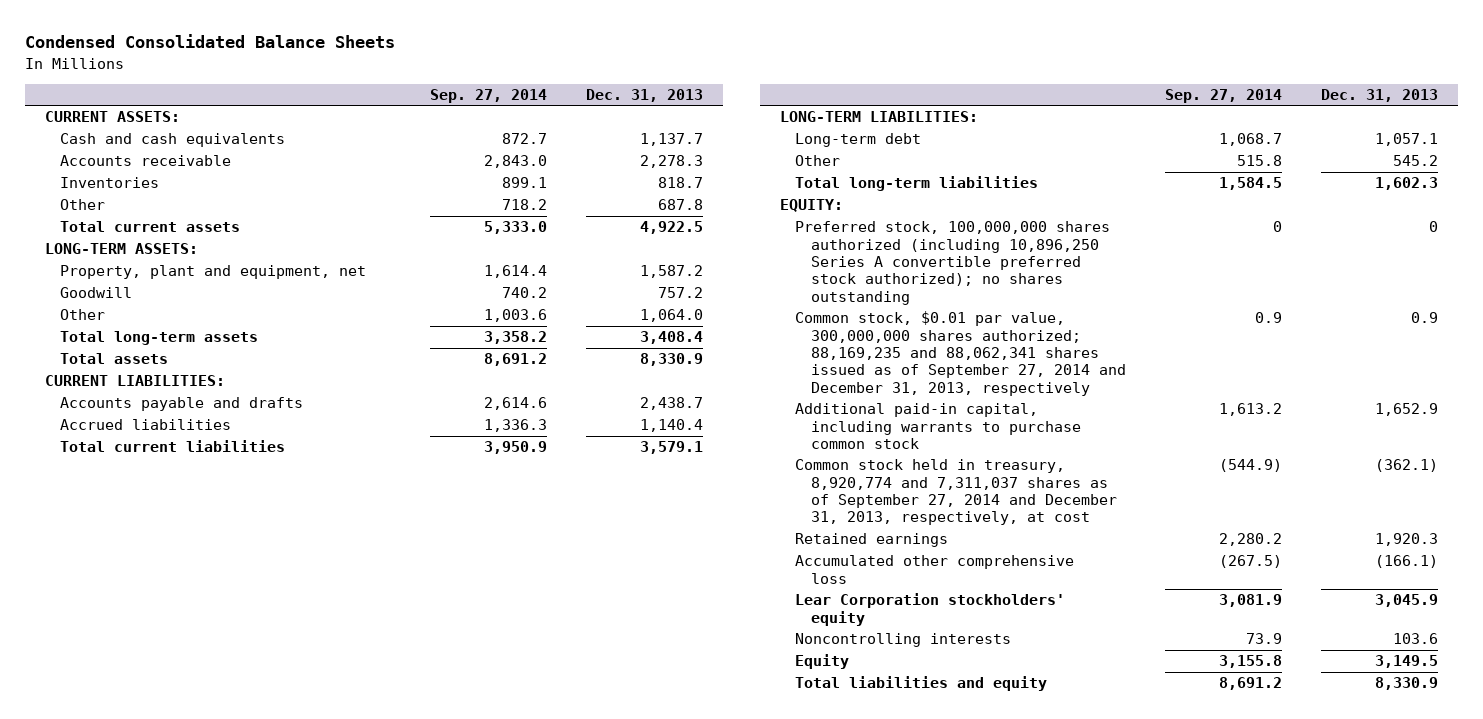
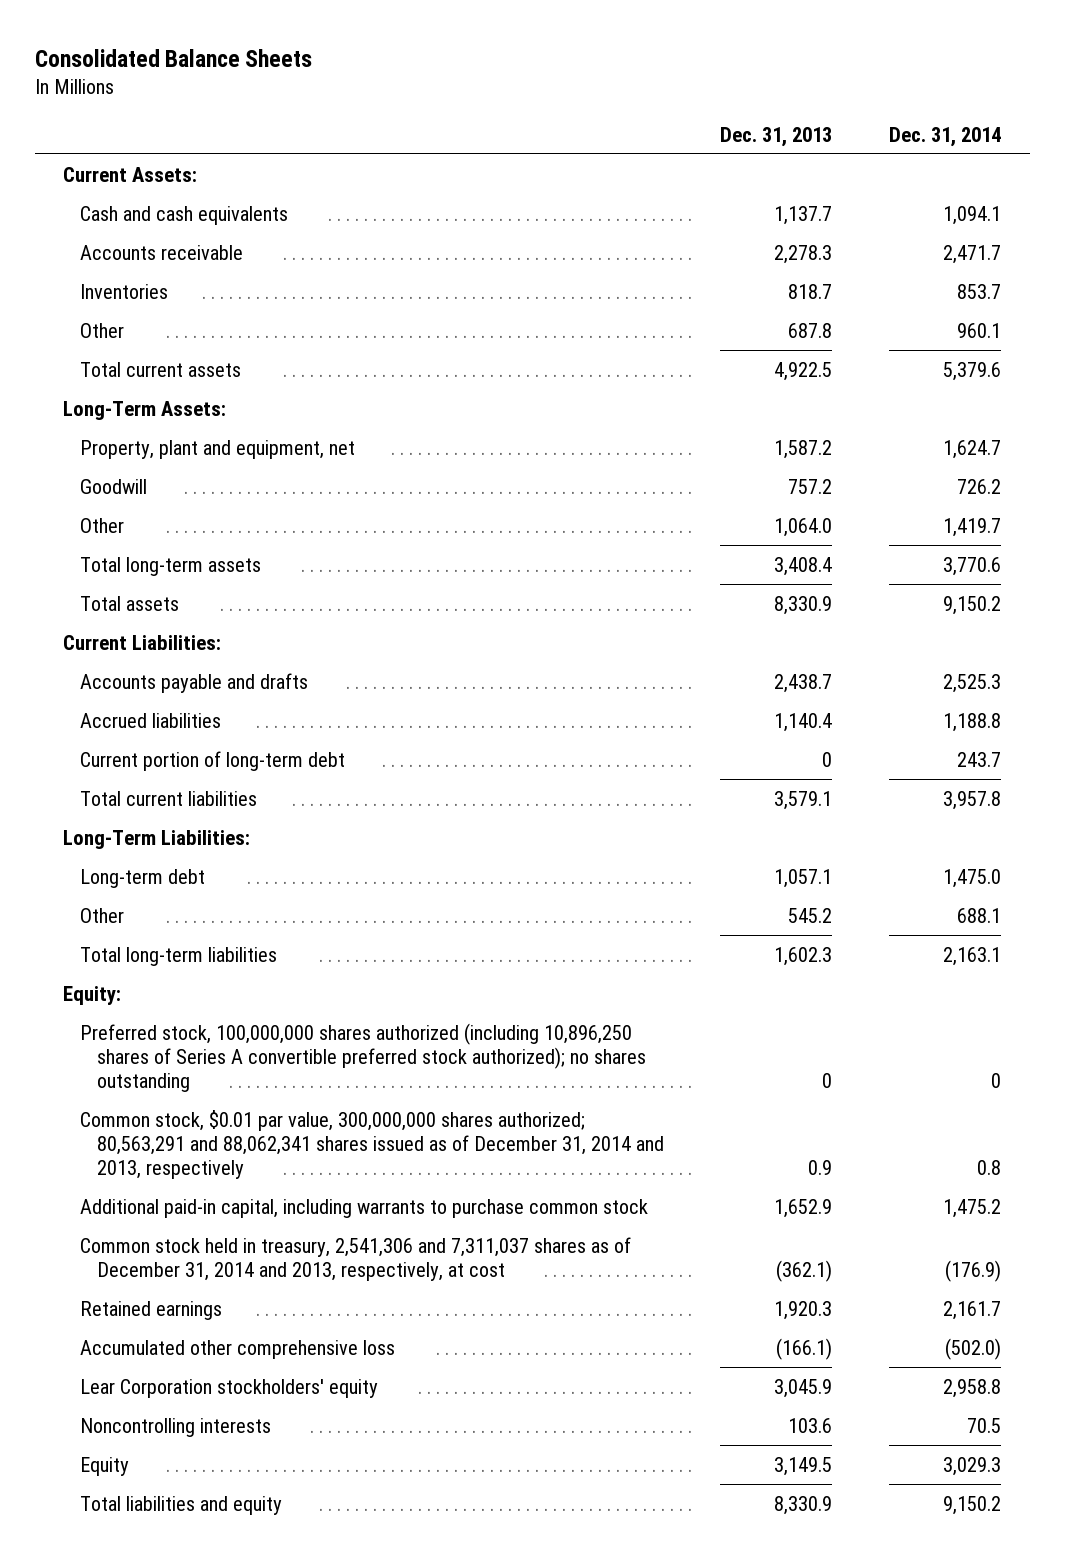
- Condensed Consolidated Balance Sheets
+ Consolidated Balance Sheets
- | Sep. 27, 2014 | Dec. 31, 2013
+ | Dec. 31, 2013 | Dec. 31, 2014
- CURRENT ASSETS:
+ Current Assets:
- LONG-TERM ASSETS:
+ Long-Term Assets:
- CURRENT LIABILITIES:
+ Current Liabilities:
+ Current portion of long-term debt | 0 | 243.7
- LONG-TERM LIABILITIES:
+ Long-Term Liabilities:
- EQUITY:
- Preferred stock, 100,000,000 shares authorized (including 10,896,250 Series A convertible preferred stock authorized); no shares outstanding | 0 | 0
- Common stock, $0.01 par value, 300,000,000 shares authorized; 88,169,235 and 88,062,341 shares issued as of September 27, 2014 and December 31, 2013, respectively | 0.9 | 0.9
+ Equity:
+ Preferred stock, 100,000,000 shares authorized (including 10,896,250 shares of Series A convertible preferred stock authorized); no shares outstanding | 0 | 0
+ Common stock, $0.01 par value, 300,000,000 shares authorized; 80,563,291 and 88,062,341 shares issued as of December 31, 2014 and 2013, respectively | 0.9 | 0.8
- Common stock held in treasury, 8,920,774 and 7,311,037 shares as of September 27, 2014 and December 31, 2013, respectively, at cost | (544.9) | (362.1)
+ Common stock held in treasury, 2,541,306 and 7,311,037 shares as of December 31, 2014 and 2013, respectively, at cost | (362.1) | (176.9)

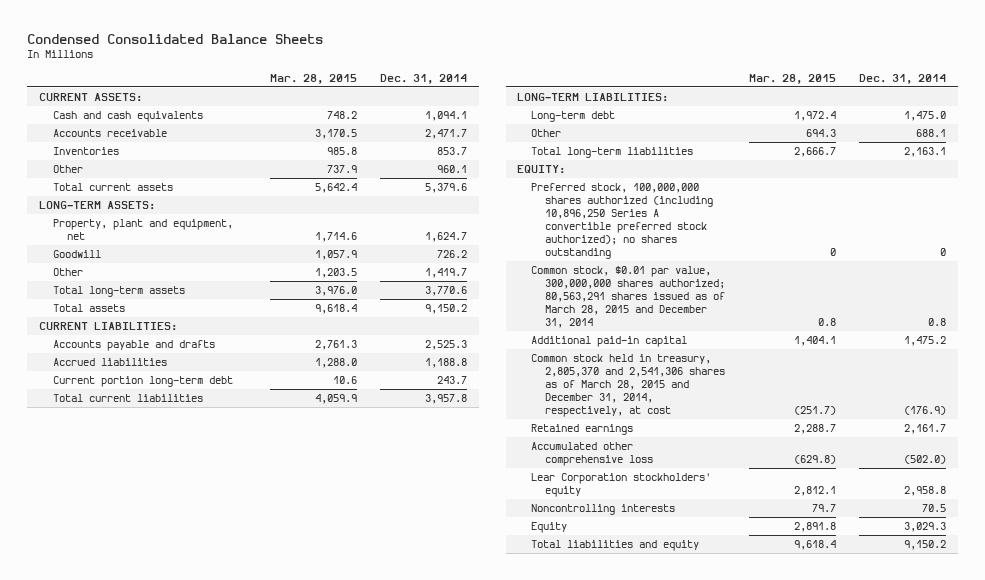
- Consolidated Balance Sheets
+ Condensed Consolidated Balance Sheets
- | Dec. 31, 2013 | Dec. 31, 2014
+ | Mar. 28, 2015 | Dec. 31, 2014
- Current Assets:
+ CURRENT ASSETS:
- Long-Term Assets:
+ LONG-TERM ASSETS:
- Current Liabilities:
+ CURRENT LIABILITIES:
- Current portion of long-term debt | 0 | 243.7
+ Current portion long-term debt | 10.6 | 243.7
- Long-Term Liabilities:
+ LONG-TERM LIABILITIES:
- Equity:
- Preferred stock, 100,000,000 shares authorized (including 10,896,250 shares of Series A convertible preferred stock authorized); no shares outstanding | 0 | 0
- Common stock, $0.01 par value, 300,000,000 shares authorized; 80,563,291 and 88,062,341 shares issued as of December 31, 2014 and 2013, respectively | 0.9 | 0.8
- Additional paid-in capital, including warrants to purchase common stock | 1,652.9 | 1,475.2
- Common stock held in treasury, 2,541,306 and 7,311,037 shares as of December 31, 2014 and 2013, respectively, at cost | (362.1) | (176.9)
+ EQUITY:
+ Preferred stock, 100,000,000 shares authorized (including 10,896,250 Series A convertible preferred stock authorized); no shares outstanding | 0 | 0
+ Common stock, $0.01 par value, 300,000,000 shares authorized; 80,563,291 shares issued as of March 28, 2015 and December 31, 2014 | 0.8 | 0.8
+ Additional paid-in capital | 1,404.1 | 1,475.2
+ Common stock held in treasury, 2,805,370 and 2,541,306 shares as of March 28, 2015 and December 31, 2014, respectively, at cost | (251.7) | (176.9)

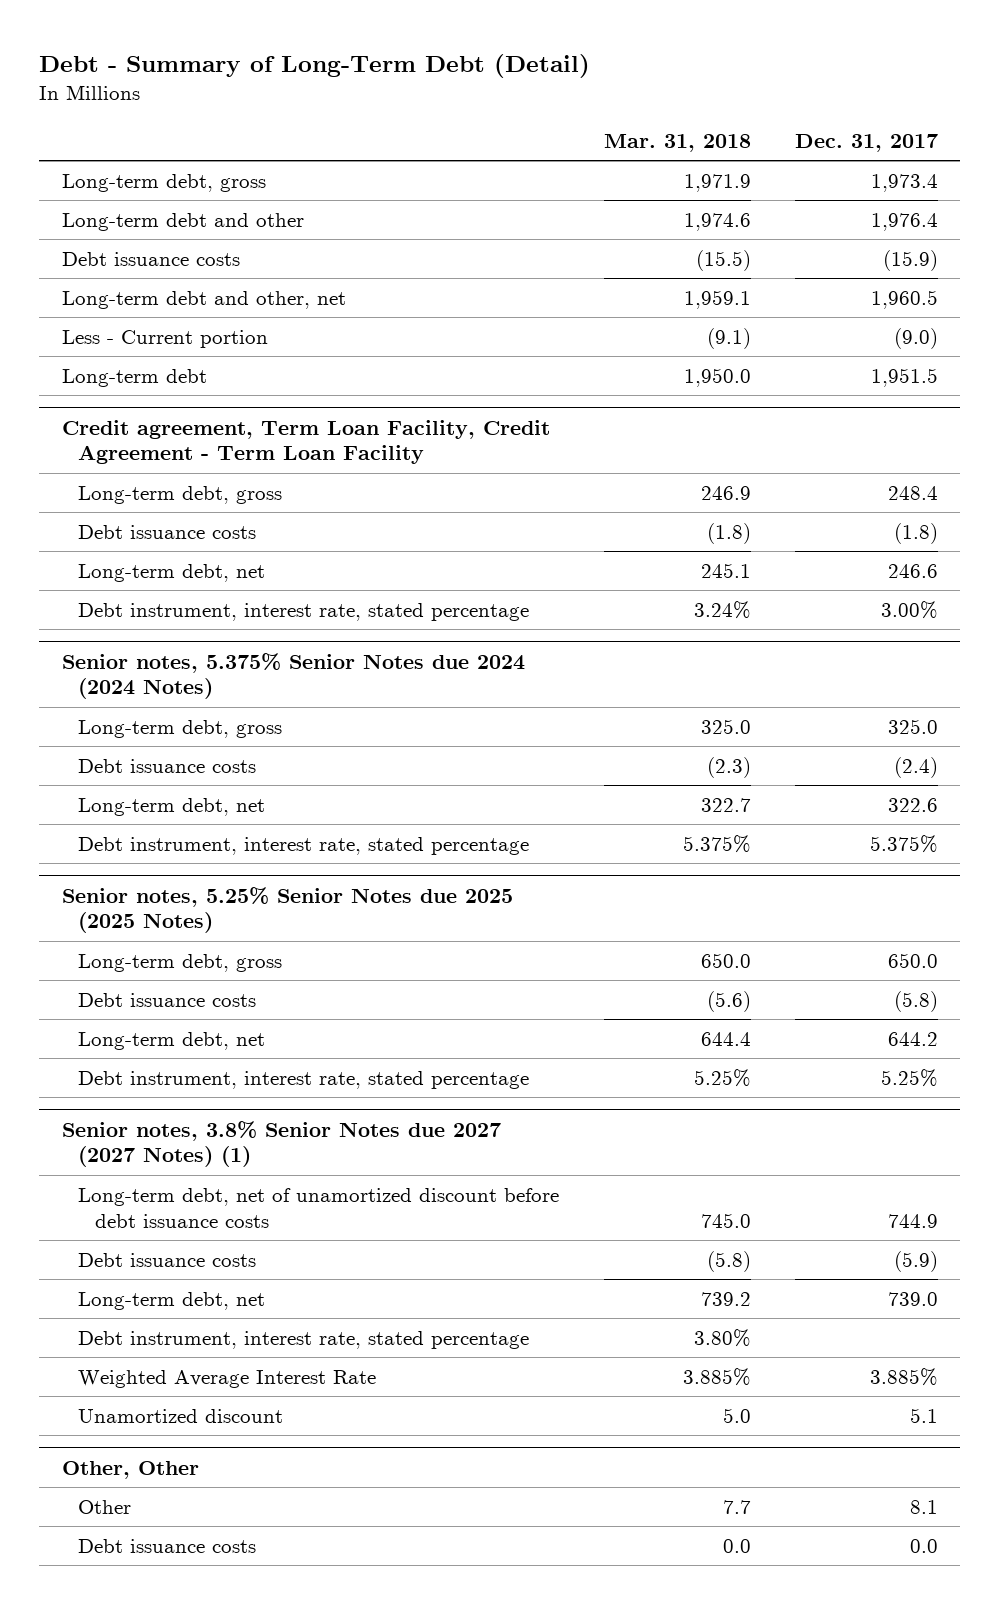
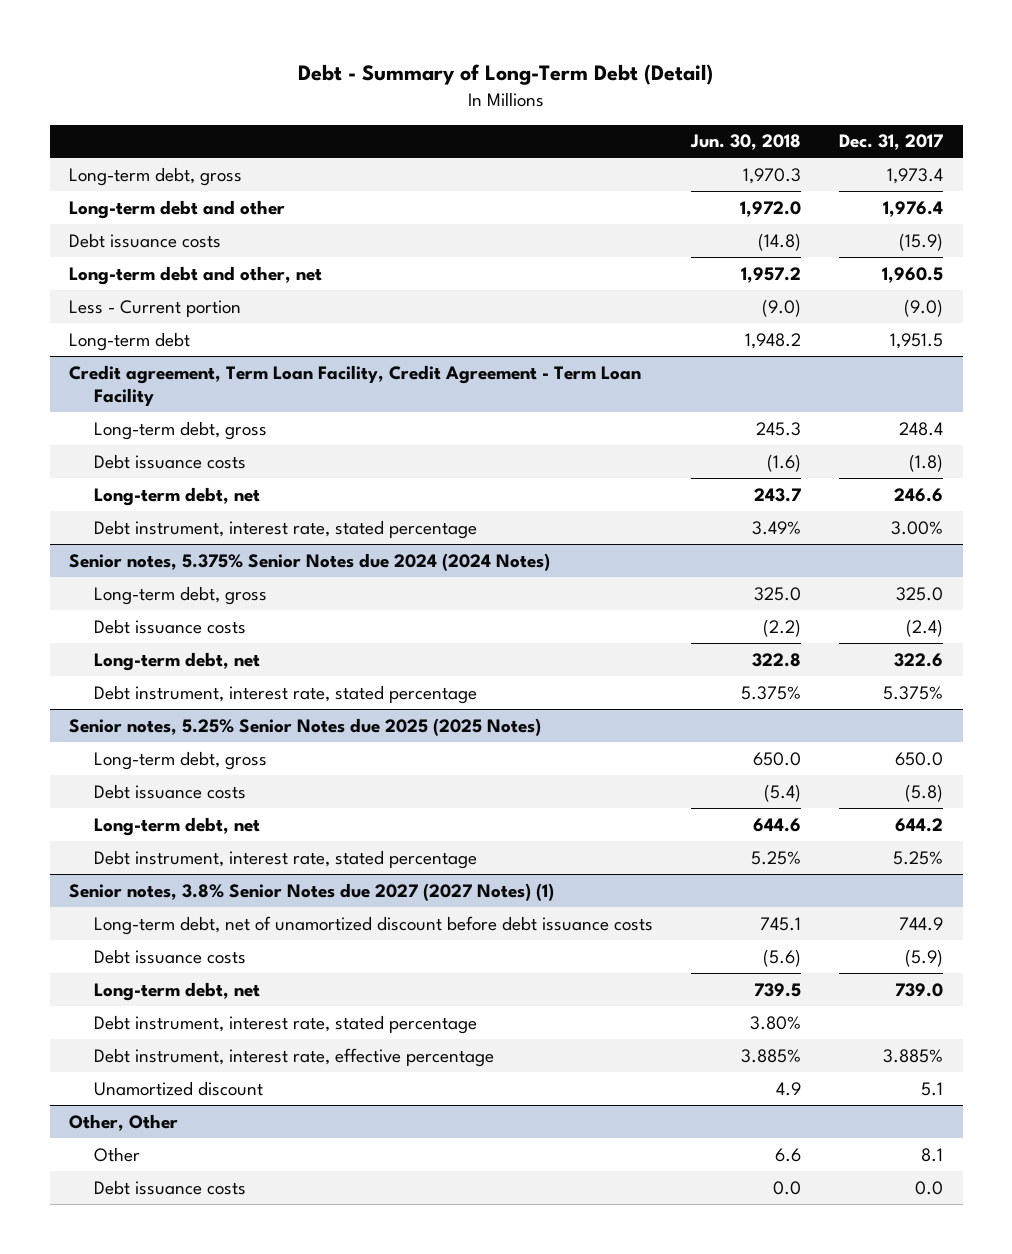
- | Mar. 31, 2018 | Dec. 31, 2017
+ | Jun. 30, 2018 | Dec. 31, 2017
@ Senior notes, 3.8% Senior Notes due 2027 (2027 Notes) (1)
- Weighted Average Interest Rate | 3.885% | 3.885%
+ Debt instrument, interest rate, effective percentage | 3.885% | 3.885%

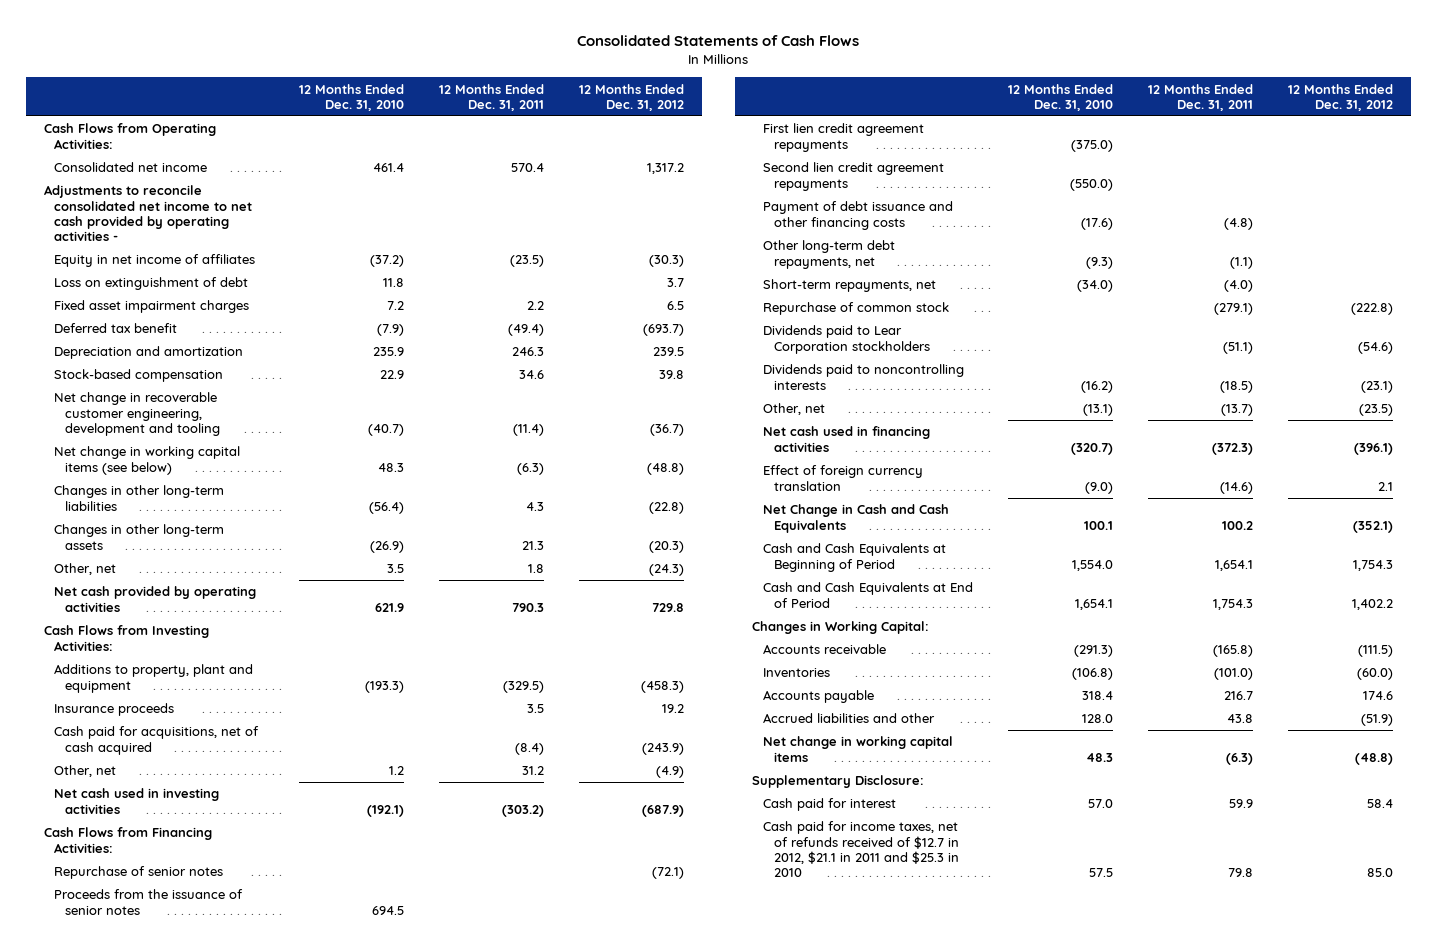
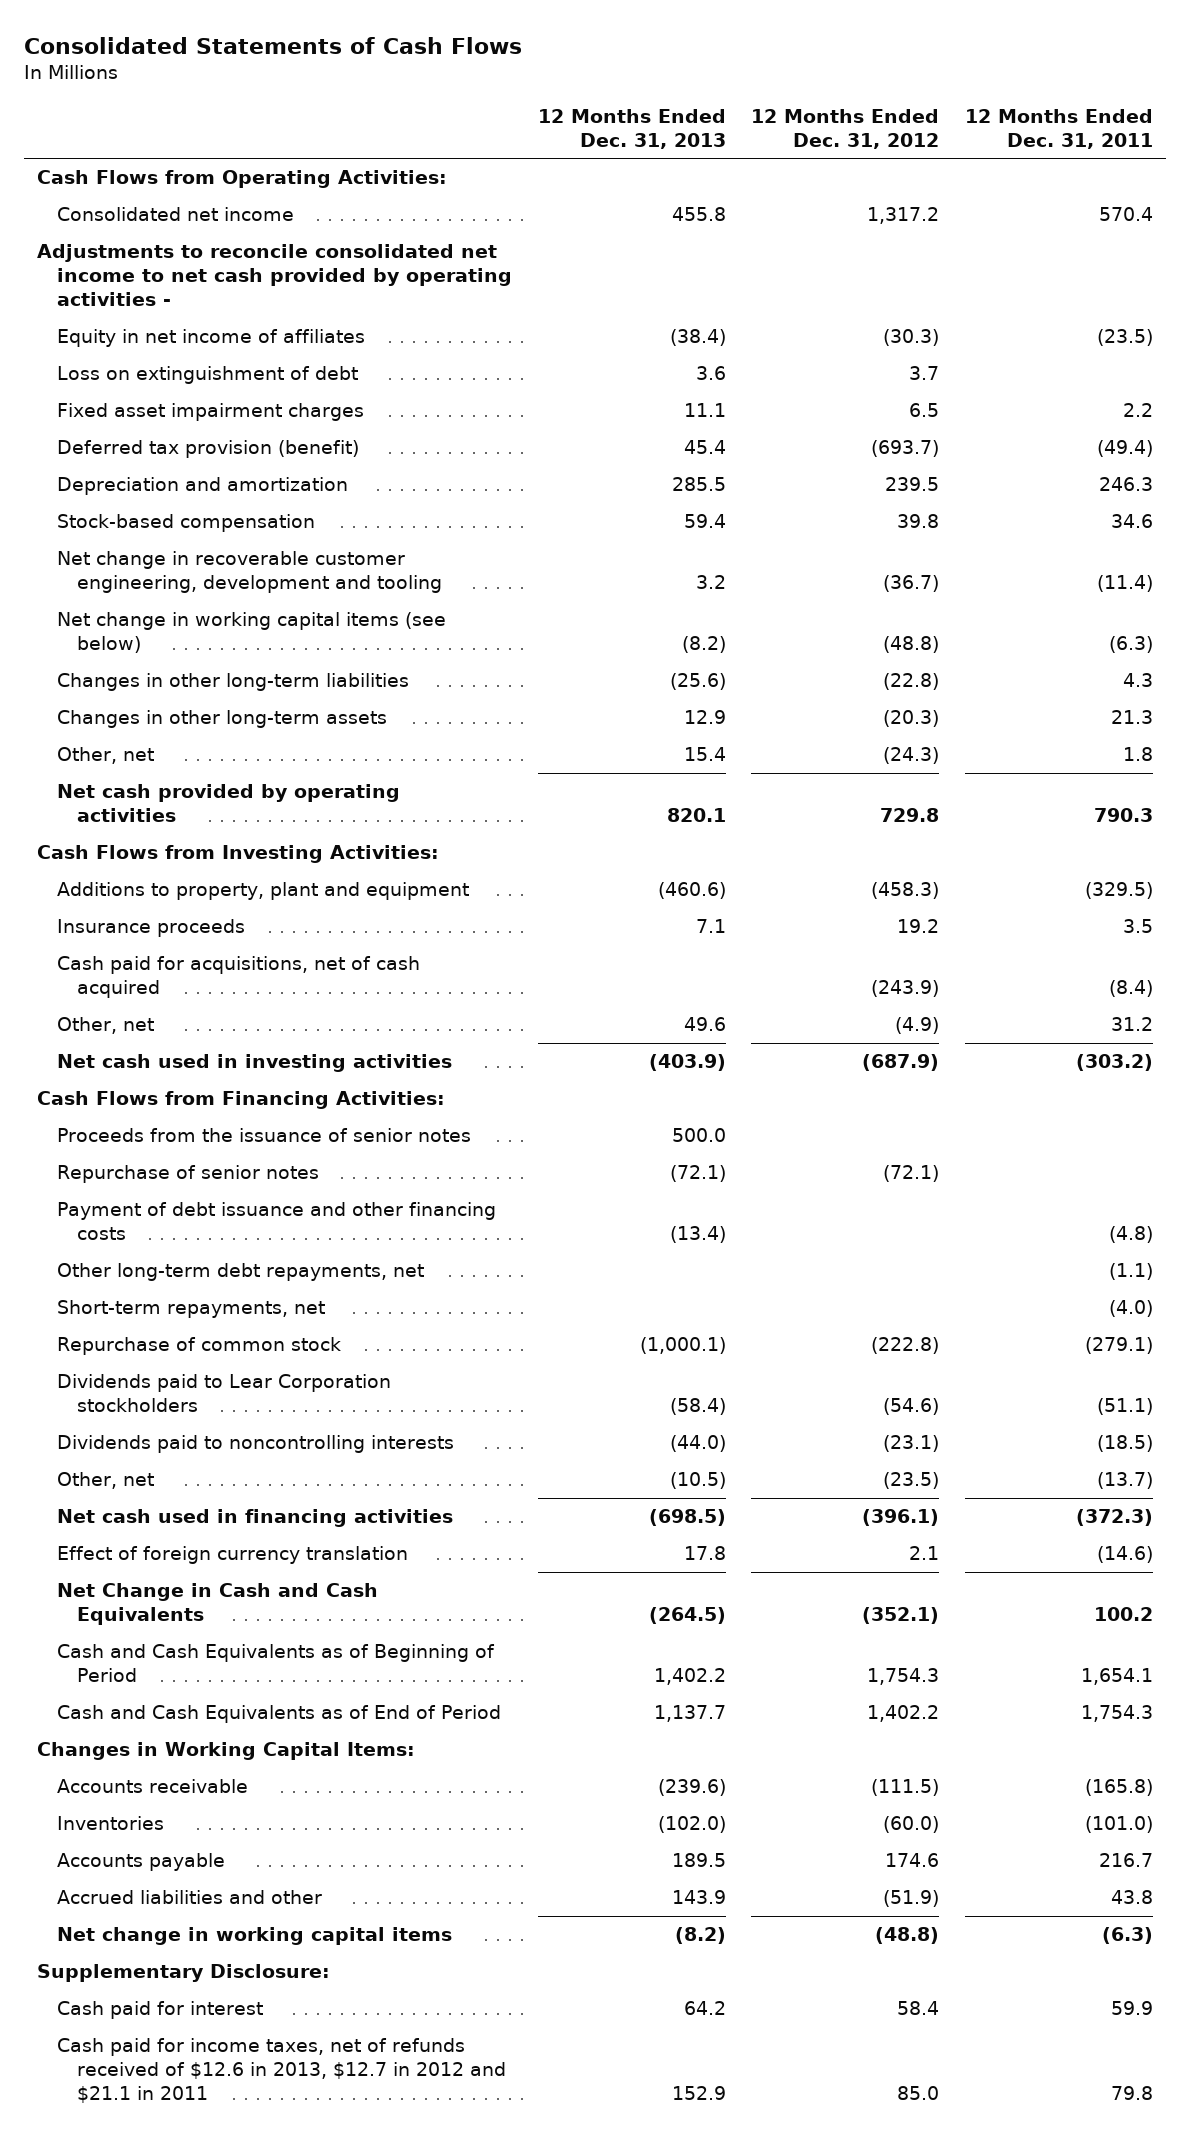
- | 12 Months Ended Dec. 31, 2010 | 12 Months Ended Dec. 31, 2011 | 12 Months Ended Dec. 31, 2012
+ | 12 Months Ended Dec. 31, 2013 | 12 Months Ended Dec. 31, 2012 | 12 Months Ended Dec. 31, 2011
- Deferred tax benefit | (7.9) | (49.4) | (693.7)
+ Deferred tax provision (benefit) | 45.4 | (693.7) | (49.4)
- First lien credit agreement repayments | (375.0) | |
- Second lien credit agreement repayments | (550.0) | |
moved down: Repurchase of senior notes | (72.1) | (72.1) |
- Cash and Cash Equivalents at Beginning of Period | 1,554.0 | 1,654.1 | 1,754.3
- Cash and Cash Equivalents at End of Period | 1,654.1 | 1,754.3 | 1,402.2
- Changes in Working Capital:
+ Cash and Cash Equivalents as of Beginning of Period | 1,402.2 | 1,754.3 | 1,654.1
+ Cash and Cash Equivalents as of End of Period | 1,137.7 | 1,402.2 | 1,754.3
+ Changes in Working Capital Items:
- Cash paid for income taxes, net of refunds received of $12.7 in 2012, $21.1 in 2011 and $25.3 in 2010 | 57.5 | 79.8 | 85.0
+ Cash paid for income taxes, net of refunds received of $12.6 in 2013, $12.7 in 2012 and $21.1 in 2011 | 152.9 | 85.0 | 79.8

